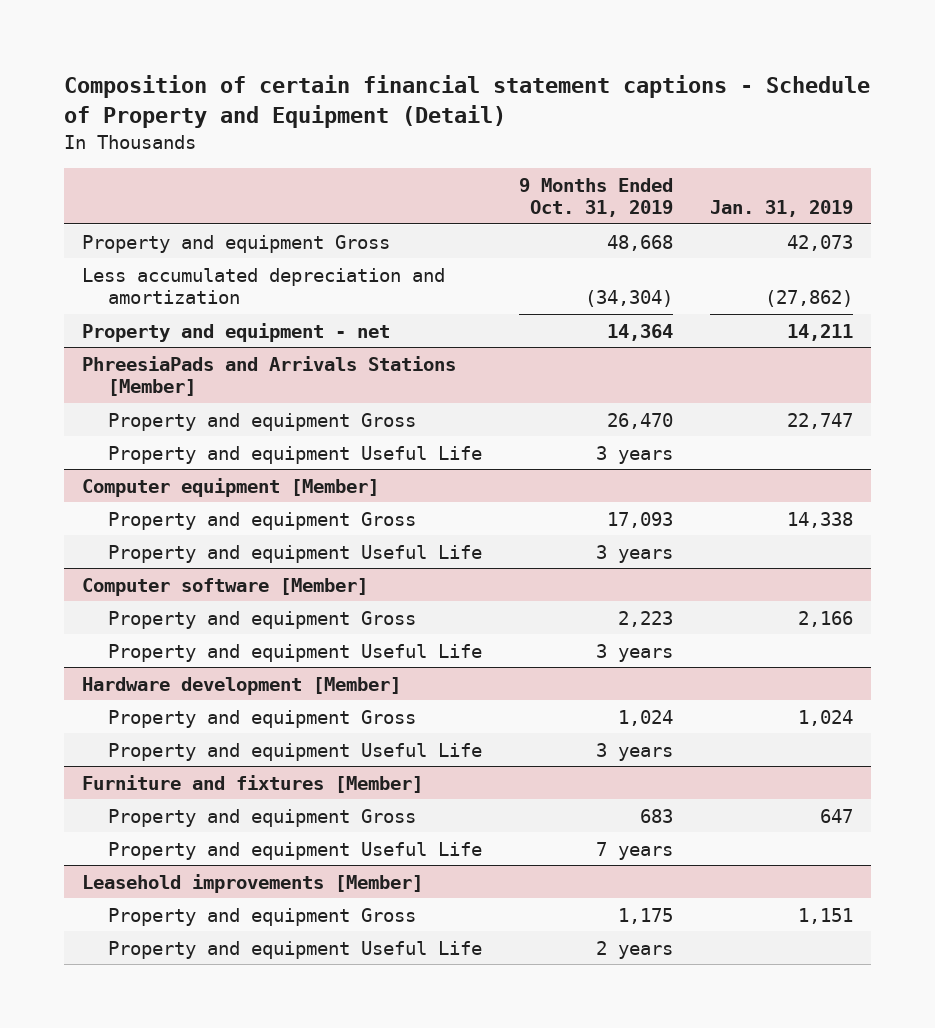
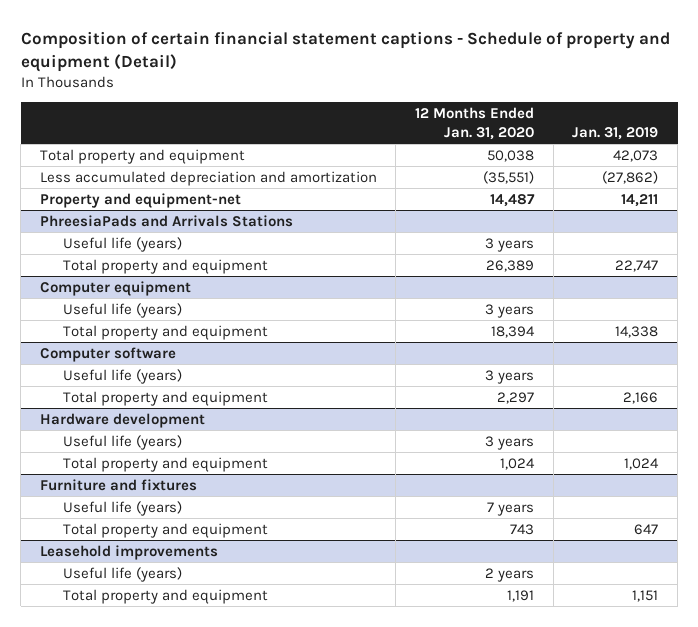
- Composition of certain financial statement captions - Schedule of Property and Equipment (Detail)
+ Composition of certain financial statement captions - Schedule of property and equipment (Detail)
- | 9 Months Ended Oct. 31, 2019 | Jan. 31, 2019
+ | 12 Months Ended Jan. 31, 2020 | Jan. 31, 2019
- Property and equipment Gross | 48,668 | 42,073
+ Total property and equipment | 50,038 | 42,073
- Property and equipment - net | 14,364 | 14,211
- PhreesiaPads and Arrivals Stations [Member]
- Property and equipment Gross | 26,470 | 22,747
- Property and equipment Useful Life | 3 years |
- Computer equipment [Member]
- Property and equipment Gross | 17,093 | 14,338
- Property and equipment Useful Life | 3 years |
- Computer software [Member]
- Property and equipment Gross | 2,223 | 2,166
- Property and equipment Useful Life | 3 years |
- Hardware development [Member]
- Property and equipment Gross | 1,024 | 1,024
- Property and equipment Useful Life | 3 years |
- Furniture and fixtures [Member]
- Property and equipment Gross | 683 | 647
- Property and equipment Useful Life | 7 years |
- Leasehold improvements [Member]
- Property and equipment Gross | 1,175 | 1,151
- Property and equipment Useful Life | 2 years |
+ Property and equipment-net | 14,487 | 14,211
+ PhreesiaPads and Arrivals Stations
+ Useful life (years) | 3 years |
+ Total property and equipment | 26,389 | 22,747
+ Computer equipment
+ Useful life (years) | 3 years |
+ Total property and equipment | 18,394 | 14,338
+ Computer software
+ Useful life (years) | 3 years |
+ Total property and equipment | 2,297 | 2,166
+ Hardware development
+ Useful life (years) | 3 years |
+ Total property and equipment | 1,024 | 1,024
+ Furniture and fixtures
+ Useful life (years) | 7 years |
+ Total property and equipment | 743 | 647
+ Leasehold improvements
+ Useful life (years) | 2 years |
+ Total property and equipment | 1,191 | 1,151

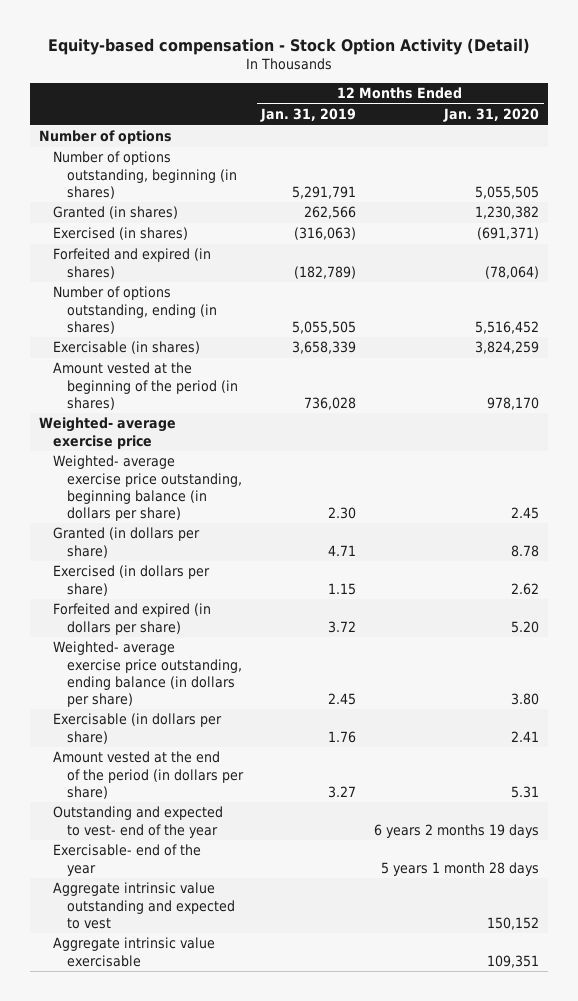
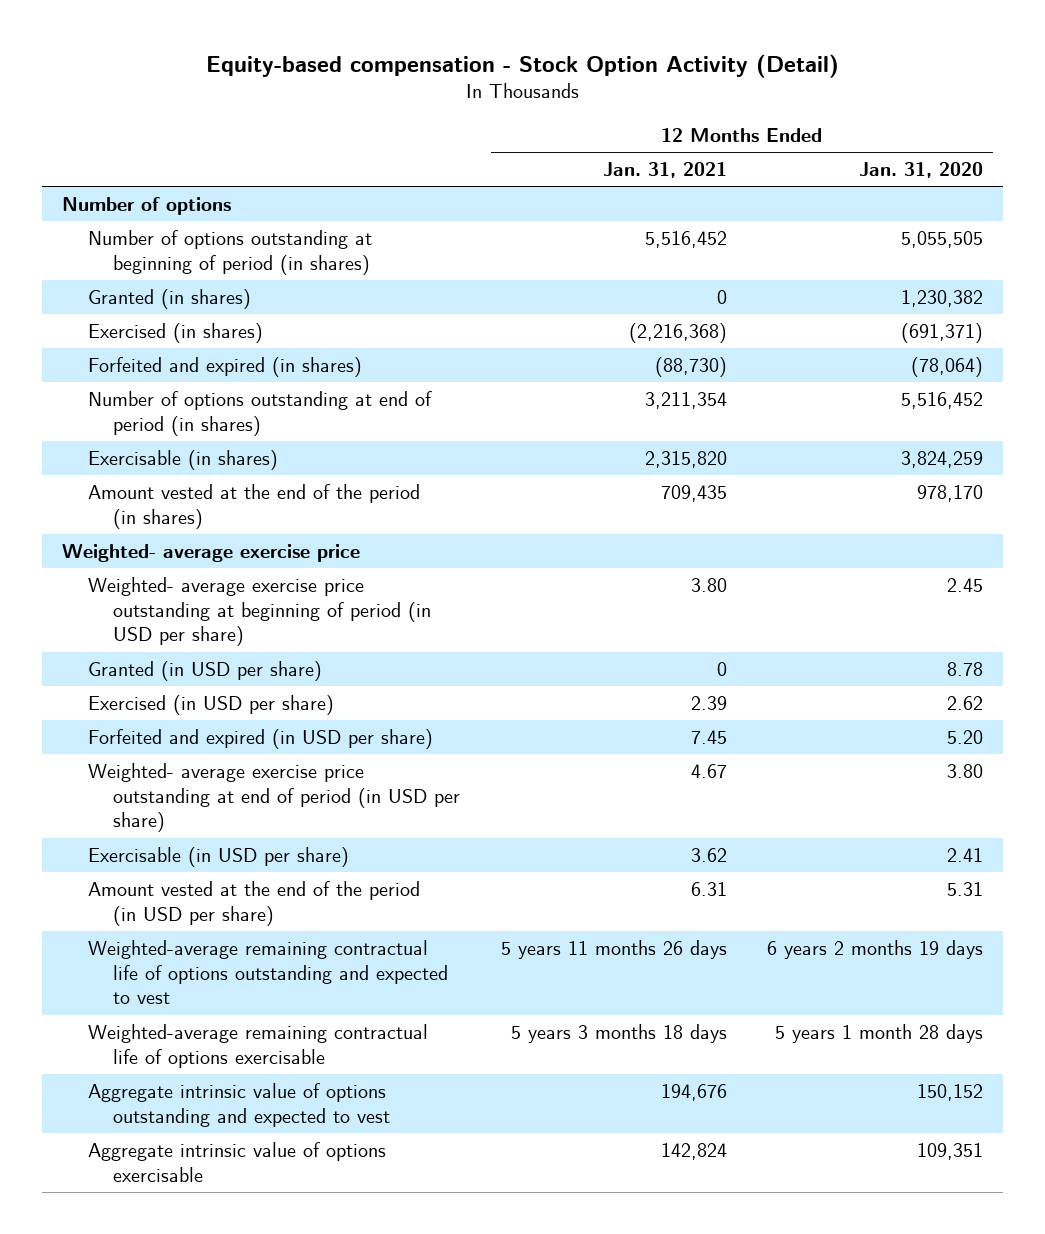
- | 12 Months Ended Jan. 31, 2019 | 12 Months Ended Jan. 31, 2020
+ | 12 Months Ended Jan. 31, 2021 | 12 Months Ended Jan. 31, 2020
- Number of options outstanding, beginning (in shares) | 5,291,791 | 5,055,505
+ Number of options outstanding at beginning of period (in shares) | 5,516,452 | 5,055,505
- Number of options outstanding, ending (in shares) | 5,055,505 | 5,516,452
+ Number of options outstanding at end of period (in shares) | 3,211,354 | 5,516,452
- Amount vested at the beginning of the period (in shares) | 736,028 | 978,170
+ Amount vested at the end of the period (in shares) | 709,435 | 978,170
- Weighted- average exercise price outstanding, beginning balance (in dollars per share) | 2.30 | 2.45
- Granted (in dollars per share) | 4.71 | 8.78
- Exercised (in dollars per share) | 1.15 | 2.62
- Forfeited and expired (in dollars per share) | 3.72 | 5.20
- Weighted- average exercise price outstanding, ending balance (in dollars per share) | 2.45 | 3.80
- Exercisable (in dollars per share) | 1.76 | 2.41
- Amount vested at the end of the period (in dollars per share) | 3.27 | 5.31
- Outstanding and expected to vest- end of the year | | 6 years 2 months 19 days
- Exercisable- end of the year | | 5 years 1 month 28 days
- Aggregate intrinsic value outstanding and expected to vest | | 150,152
- Aggregate intrinsic value exercisable | | 109,351
+ Weighted- average exercise price outstanding at beginning of period (in USD per share) | 3.80 | 2.45
+ Granted (in USD per share) | 0 | 8.78
+ Exercised (in USD per share) | 2.39 | 2.62
+ Forfeited and expired (in USD per share) | 7.45 | 5.20
+ Weighted- average exercise price outstanding at end of period (in USD per share) | 4.67 | 3.80
+ Exercisable (in USD per share) | 3.62 | 2.41
+ Amount vested at the end of the period (in USD per share) | 6.31 | 5.31
+ Weighted-average remaining contractual life of options outstanding and expected to vest | 5 years 11 months 26 days | 6 years 2 months 19 days
+ Weighted-average remaining contractual life of options exercisable | 5 years 3 months 18 days | 5 years 1 month 28 days
+ Aggregate intrinsic value of options outstanding and expected to vest | 194,676 | 150,152
+ Aggregate intrinsic value of options exercisable | 142,824 | 109,351

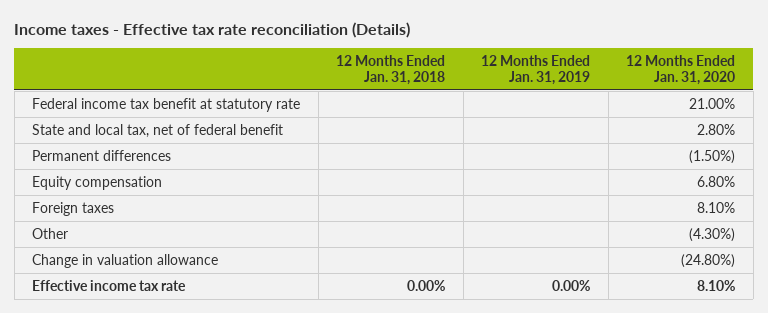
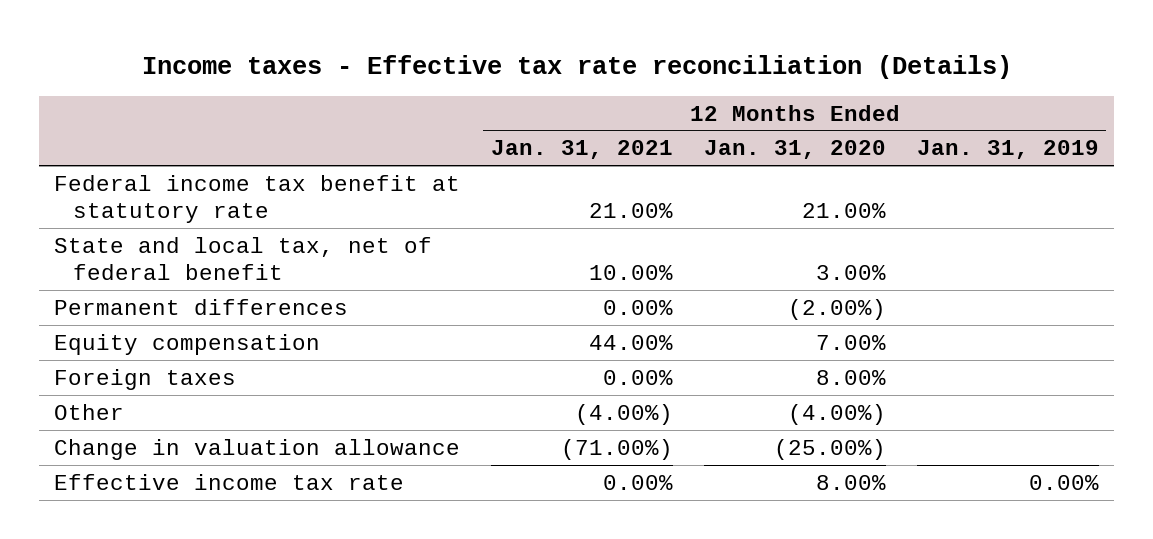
- | 12 Months Ended Jan. 31, 2018 | 12 Months Ended Jan. 31, 2019 | 12 Months Ended Jan. 31, 2020
+ | 12 Months Ended Jan. 31, 2021 | 12 Months Ended Jan. 31, 2020 | 12 Months Ended Jan. 31, 2019
- State and local tax, net of federal benefit | | | 2.80%
- Permanent differences | | | (1.50%)
- Equity compensation | | | 6.80%
- Foreign taxes | | | 8.10%
- Other | | | (4.30%)
- Change in valuation allowance | | | (24.80%)
- Effective income tax rate | 0.00% | 0.00% | 8.10%
+ State and local tax, net of federal benefit | 10.00% | 3.00% |
+ Permanent differences | 0.00% | (2.00%) |
+ Equity compensation | 44.00% | 7.00% |
+ Foreign taxes | 0.00% | 8.00% |
+ Other | (4.00%) | (4.00%) |
+ Change in valuation allowance | (71.00%) | (25.00%) |
+ Effective income tax rate | 0.00% | 8.00% | 0.00%

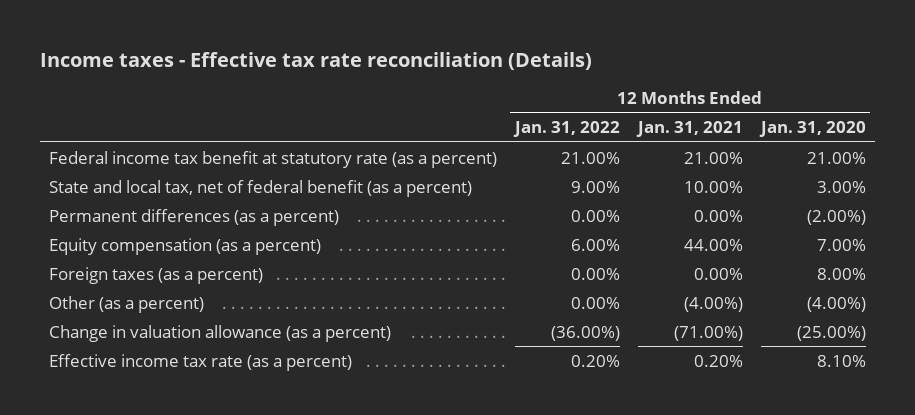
- | 12 Months Ended Jan. 31, 2021 | 12 Months Ended Jan. 31, 2020 | 12 Months Ended Jan. 31, 2019
+ | 12 Months Ended Jan. 31, 2022 | 12 Months Ended Jan. 31, 2021 | 12 Months Ended Jan. 31, 2020
- Federal income tax benefit at statutory rate | 21.00% | 21.00% |
- State and local tax, net of federal benefit | 10.00% | 3.00% |
- Permanent differences | 0.00% | (2.00%) |
- Equity compensation | 44.00% | 7.00% |
- Foreign taxes | 0.00% | 8.00% |
- Other | (4.00%) | (4.00%) |
- Change in valuation allowance | (71.00%) | (25.00%) |
- Effective income tax rate | 0.00% | 8.00% | 0.00%
+ Federal income tax benefit at statutory rate (as a percent) | 21.00% | 21.00% | 21.00%
+ State and local tax, net of federal benefit (as a percent) | 9.00% | 10.00% | 3.00%
+ Permanent differences (as a percent) | 0.00% | 0.00% | (2.00%)
+ Equity compensation (as a percent) | 6.00% | 44.00% | 7.00%
+ Foreign taxes (as a percent) | 0.00% | 0.00% | 8.00%
+ Other (as a percent) | 0.00% | (4.00%) | (4.00%)
+ Change in valuation allowance (as a percent) | (36.00%) | (71.00%) | (25.00%)
+ Effective income tax rate (as a percent) | 0.20% | 0.20% | 8.10%

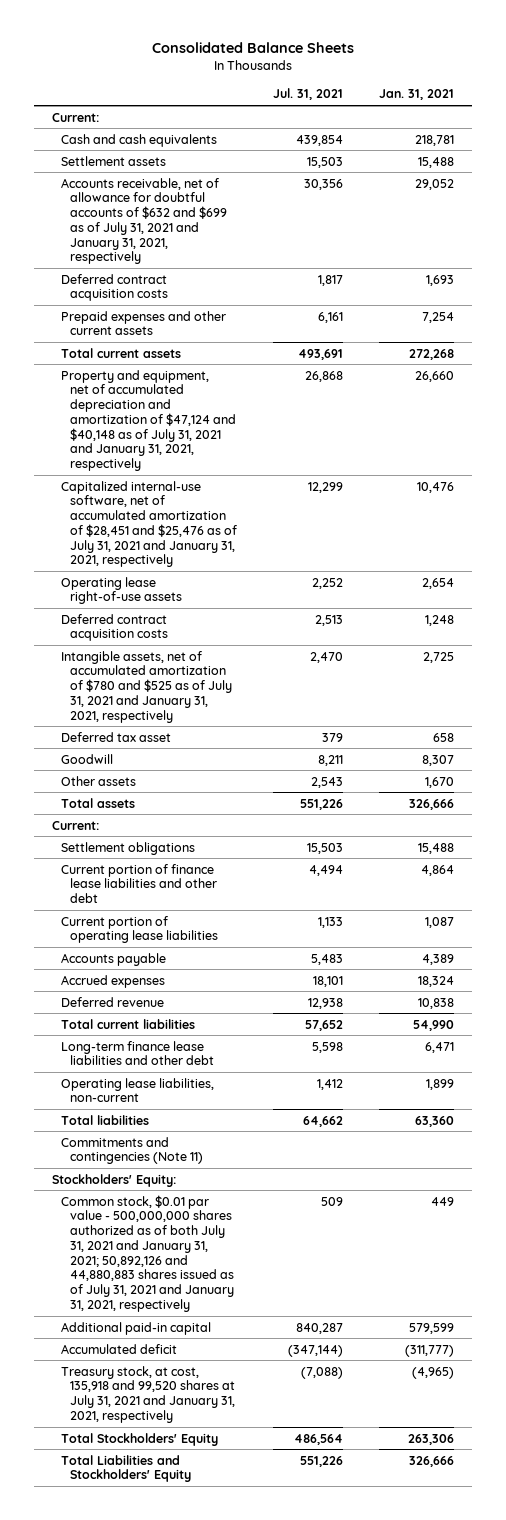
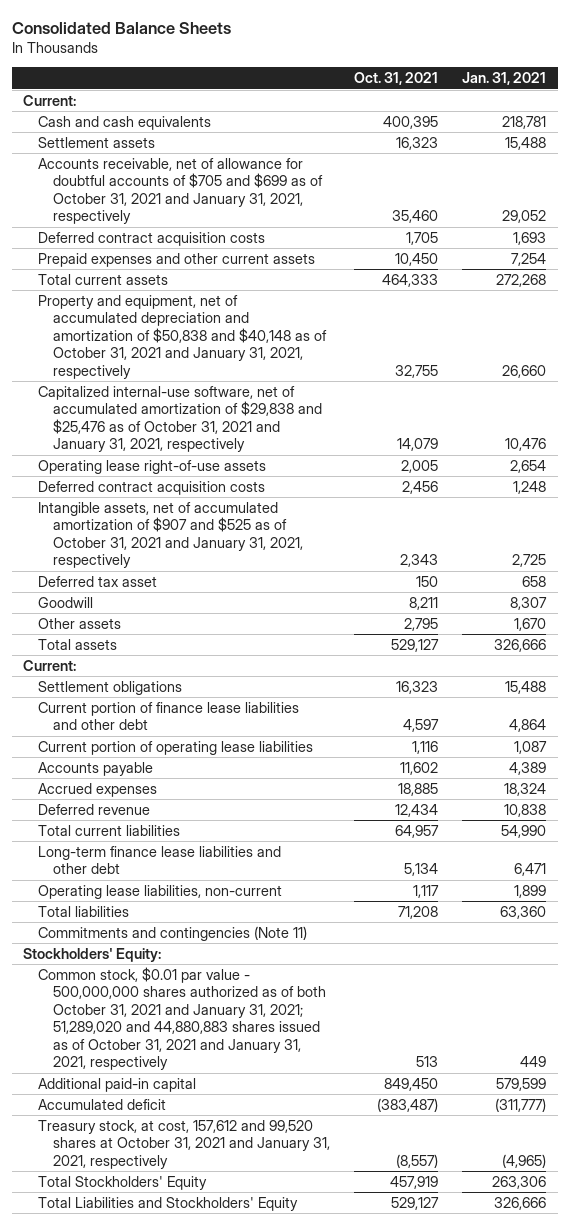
- | Jul. 31, 2021 | Jan. 31, 2021
+ | Oct. 31, 2021 | Jan. 31, 2021
- Accounts receivable, net of allowance for doubtful accounts of $632 and $699 as of July 31, 2021 and January 31, 2021, respectively | 30,356 | 29,052
+ Accounts receivable, net of allowance for doubtful accounts of $705 and $699 as of October 31, 2021 and January 31, 2021, respectively | 35,460 | 29,052
- Property and equipment, net of accumulated depreciation and amortization of $47,124 and $40,148 as of July 31, 2021 and January 31, 2021, respectively | 26,868 | 26,660
- Capitalized internal-use software, net of accumulated amortization of $28,451 and $25,476 as of July 31, 2021 and January 31, 2021, respectively | 12,299 | 10,476
+ Property and equipment, net of accumulated depreciation and amortization of $50,838 and $40,148 as of October 31, 2021 and January 31, 2021, respectively | 32,755 | 26,660
+ Capitalized internal-use software, net of accumulated amortization of $29,838 and $25,476 as of October 31, 2021 and January 31, 2021, respectively | 14,079 | 10,476
- Intangible assets, net of accumulated amortization of $780 and $525 as of July 31, 2021 and January 31, 2021, respectively | 2,470 | 2,725
+ Intangible assets, net of accumulated amortization of $907 and $525 as of October 31, 2021 and January 31, 2021, respectively | 2,343 | 2,725
- Common stock, $0.01 par value - 500,000,000 shares authorized as of both July 31, 2021 and January 31, 2021; 50,892,126 and 44,880,883 shares issued as of July 31, 2021 and January 31, 2021, respectively | 509 | 449
+ Common stock, $0.01 par value - 500,000,000 shares authorized as of both October 31, 2021 and January 31, 2021; 51,289,020 and 44,880,883 shares issued as of October 31, 2021 and January 31, 2021, respectively | 513 | 449
- Treasury stock, at cost, 135,918 and 99,520 shares at July 31, 2021 and January 31, 2021, respectively | (7,088) | (4,965)
+ Treasury stock, at cost, 157,612 and 99,520 shares at October 31, 2021 and January 31, 2021, respectively | (8,557) | (4,965)

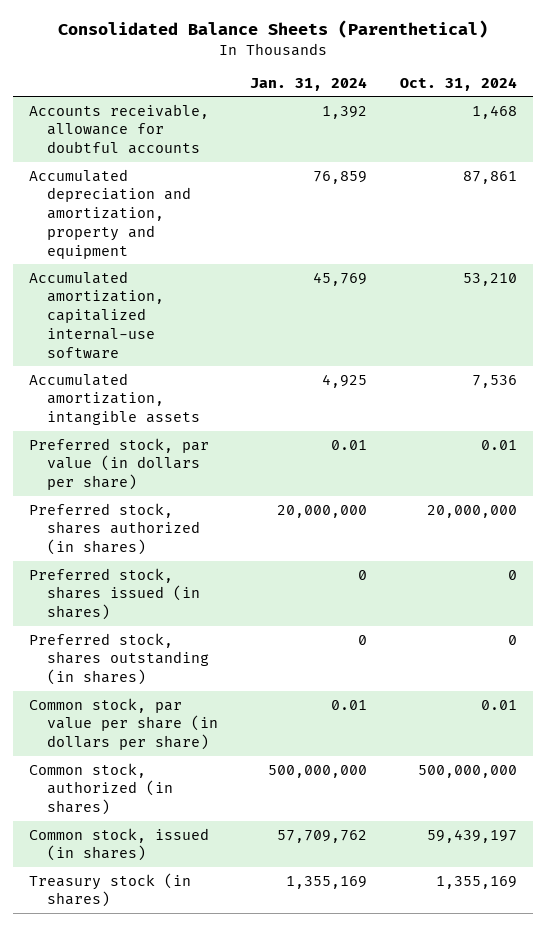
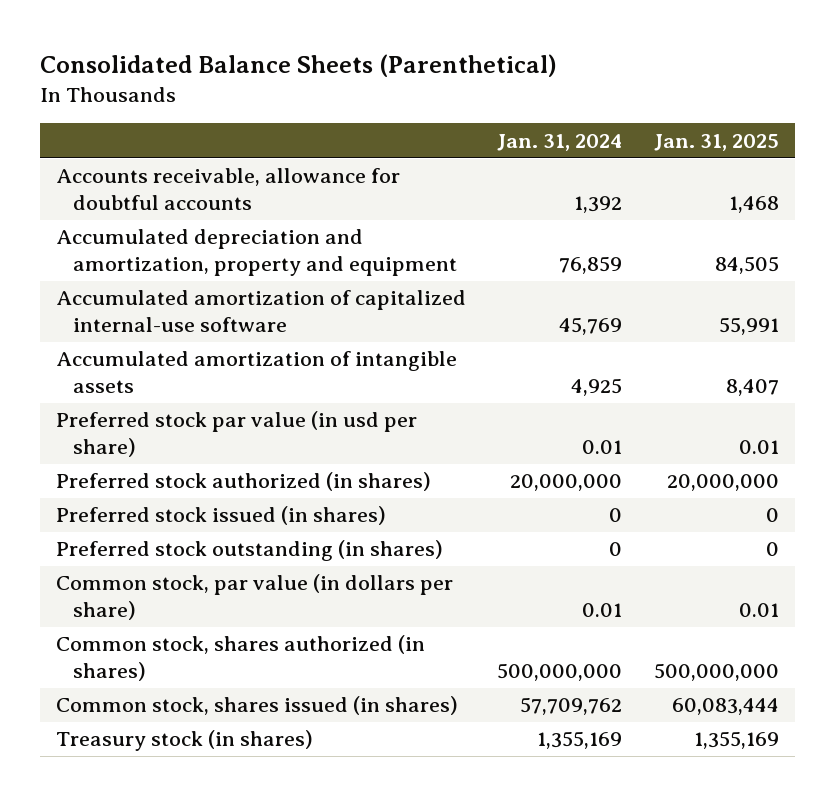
- | Jan. 31, 2024 | Oct. 31, 2024
+ | Jan. 31, 2024 | Jan. 31, 2025
- Accumulated amortization, capitalized internal-use software | 45,769 | 53,210
- Accumulated amortization, intangible assets | 4,925 | 7,536
- Preferred stock, par value (in dollars per share) | 0.01 | 0.01
- Preferred stock, shares authorized (in shares) | 20,000,000 | 20,000,000
- Preferred stock, shares issued (in shares) | 0 | 0
- Preferred stock, shares outstanding (in shares) | 0 | 0
- Common stock, par value per share (in dollars per share) | 0.01 | 0.01
- Common stock, authorized (in shares) | 500,000,000 | 500,000,000
- Common stock, issued (in shares) | 57,709,762 | 59,439,197
+ Accumulated amortization of capitalized internal-use software | 45,769 | 55,991
+ Accumulated amortization of intangible assets | 4,925 | 8,407
+ Preferred stock par value (in usd per share) | 0.01 | 0.01
+ Preferred stock authorized (in shares) | 20,000,000 | 20,000,000
+ Preferred stock issued (in shares) | 0 | 0
+ Preferred stock outstanding (in shares) | 0 | 0
+ Common stock, par value (in dollars per share) | 0.01 | 0.01
+ Common stock, shares authorized (in shares) | 500,000,000 | 500,000,000
+ Common stock, shares issued (in shares) | 57,709,762 | 60,083,444

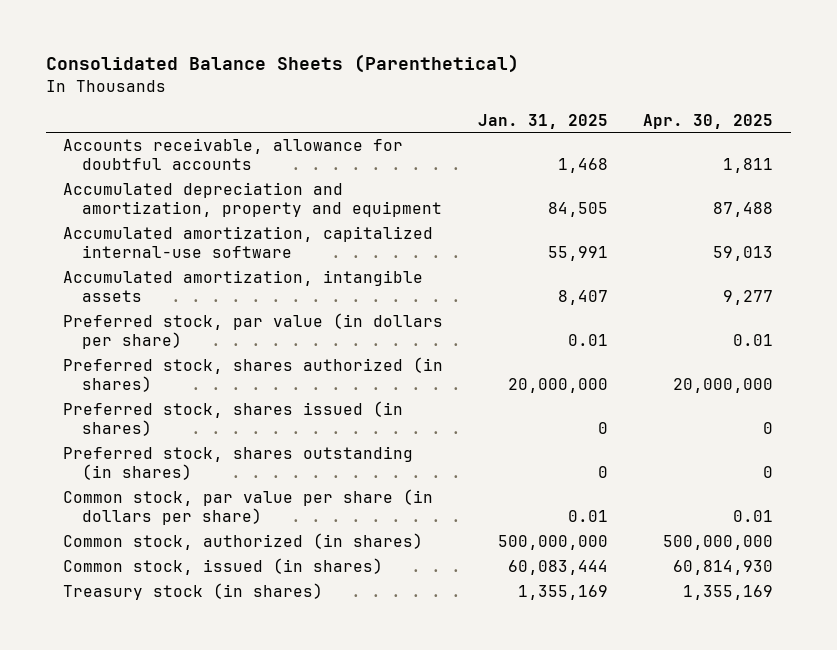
- | Jan. 31, 2024 | Jan. 31, 2025
+ | Jan. 31, 2025 | Apr. 30, 2025
- Accumulated amortization of capitalized internal-use software | 45,769 | 55,991
- Accumulated amortization of intangible assets | 4,925 | 8,407
- Preferred stock par value (in usd per share) | 0.01 | 0.01
- Preferred stock authorized (in shares) | 20,000,000 | 20,000,000
- Preferred stock issued (in shares) | 0 | 0
- Preferred stock outstanding (in shares) | 0 | 0
- Common stock, par value (in dollars per share) | 0.01 | 0.01
- Common stock, shares authorized (in shares) | 500,000,000 | 500,000,000
- Common stock, shares issued (in shares) | 57,709,762 | 60,083,444
+ Accumulated amortization, capitalized internal-use software | 55,991 | 59,013
+ Accumulated amortization, intangible assets | 8,407 | 9,277
+ Preferred stock, par value (in dollars per share) | 0.01 | 0.01
+ Preferred stock, shares authorized (in shares) | 20,000,000 | 20,000,000
+ Preferred stock, shares issued (in shares) | 0 | 0
+ Preferred stock, shares outstanding (in shares) | 0 | 0
+ Common stock, par value per share (in dollars per share) | 0.01 | 0.01
+ Common stock, authorized (in shares) | 500,000,000 | 500,000,000
+ Common stock, issued (in shares) | 60,083,444 | 60,814,930

